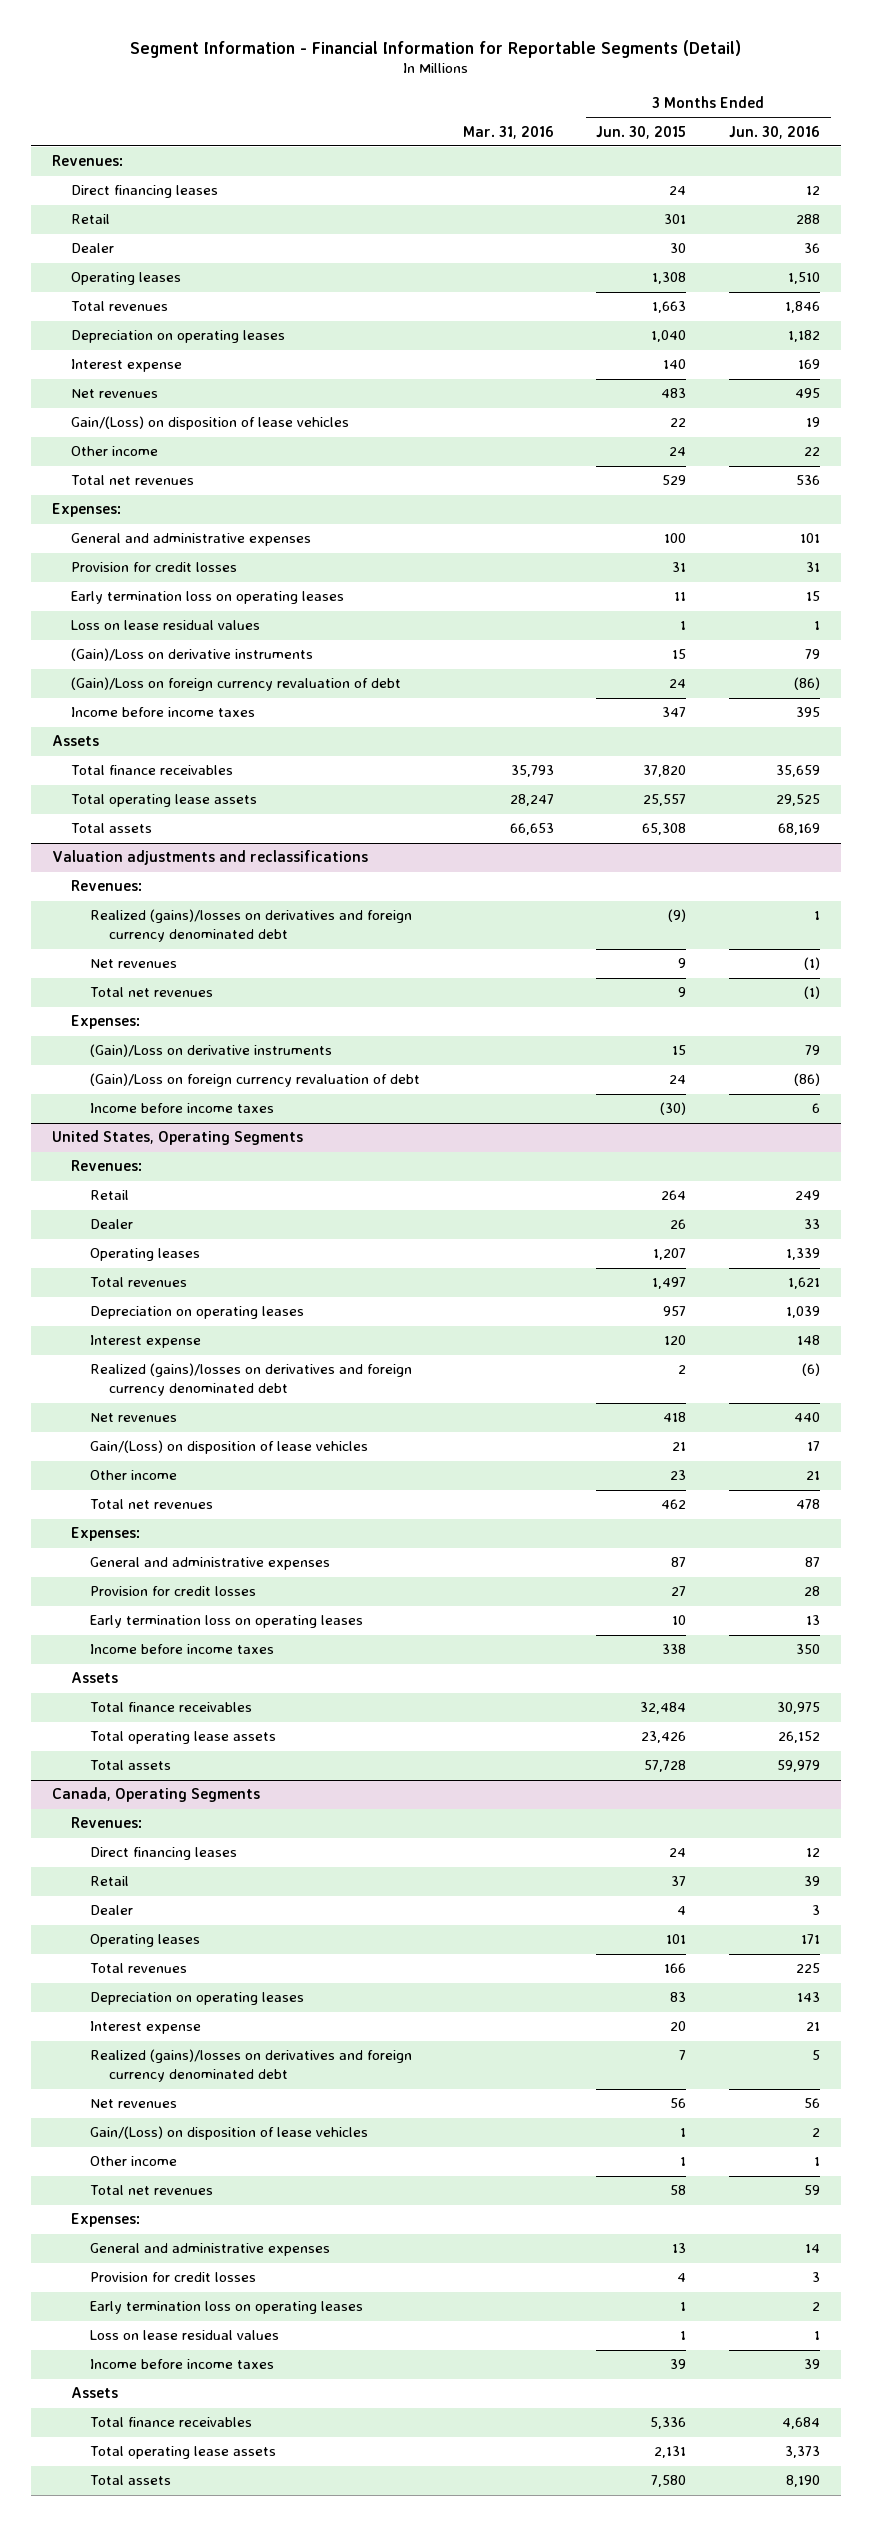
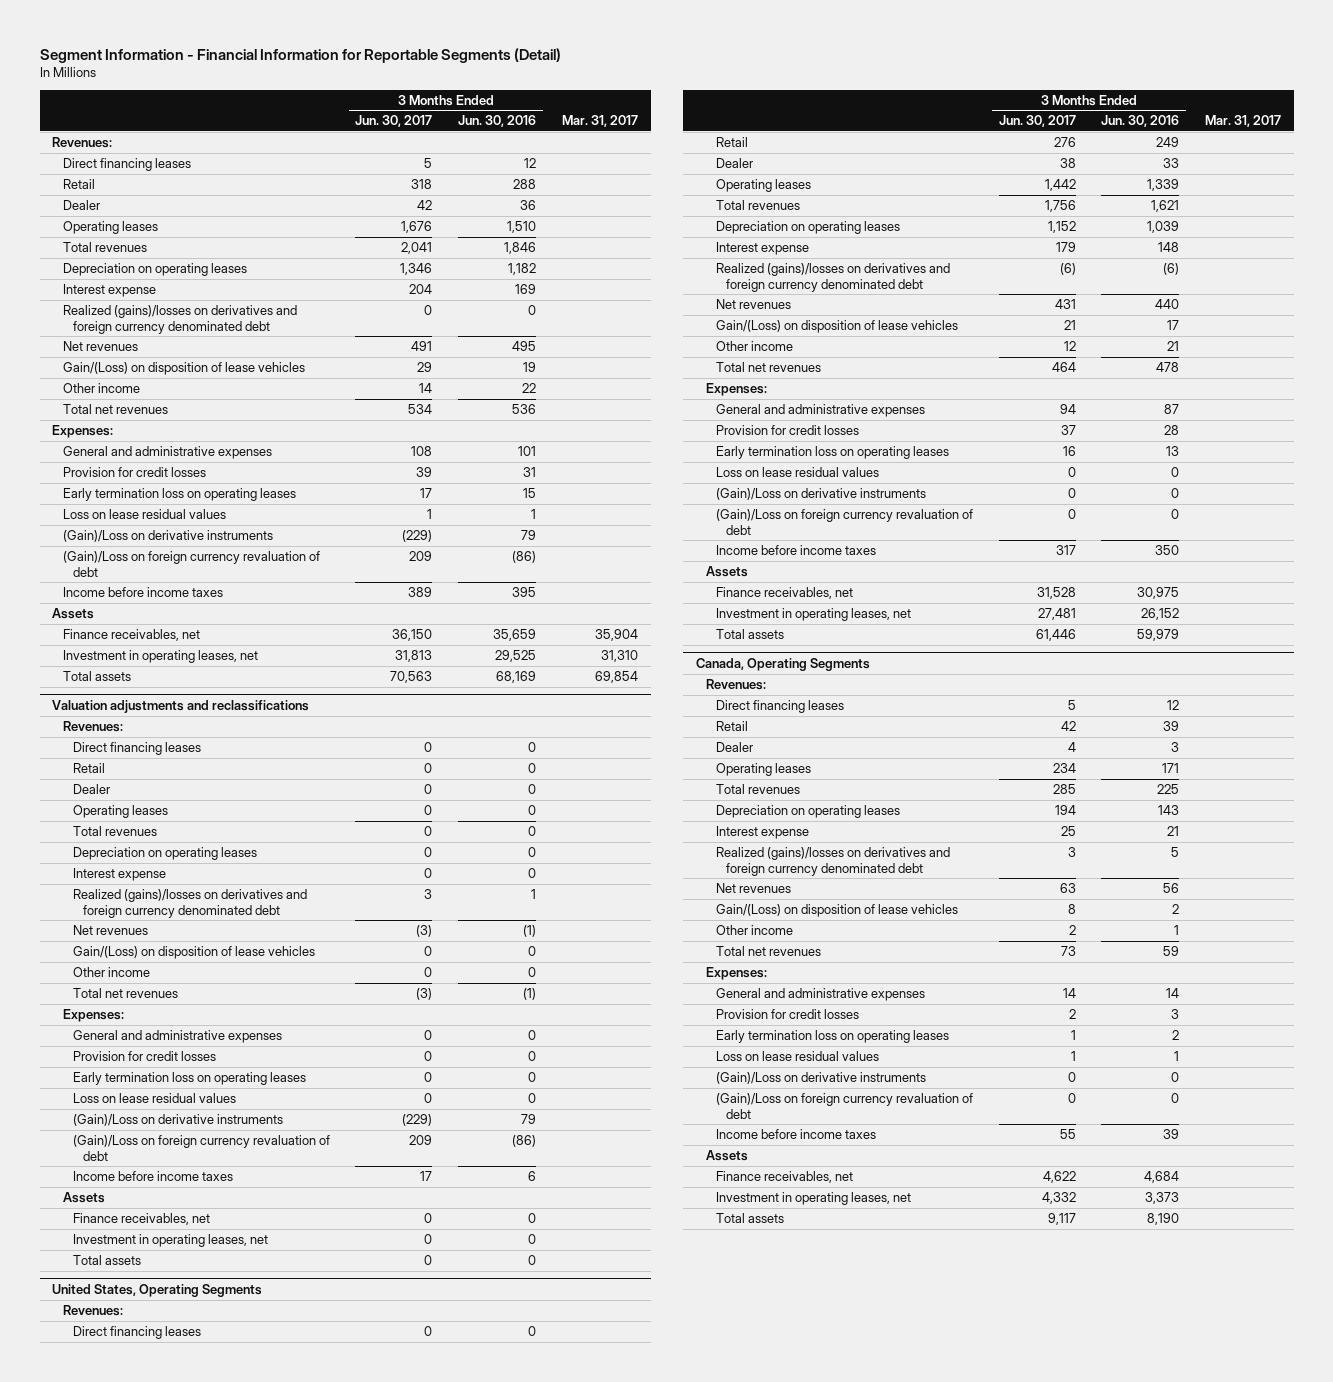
- | Mar. 31, 2016 | 3 Months Ended Jun. 30, 2015 | 3 Months Ended Jun. 30, 2016
+ | 3 Months Ended Jun. 30, 2017 | 3 Months Ended Jun. 30, 2016 | Mar. 31, 2017
+ Realized (gains)/losses on derivatives and foreign currency denominated debt | 0 | 0 |
- Total finance receivables | 35,793 | 37,820 | 35,659
- Total operating lease assets | 28,247 | 25,557 | 29,525
+ Finance receivables, net | 36,150 | 35,659 | 35,904
+ Investment in operating leases, net | 31,813 | 29,525 | 31,310
@ Valuation adjustments and reclassifications
+ Direct financing leases | 0 | 0 |
+ Retail | 0 | 0 |
+ Dealer | 0 | 0 |
+ Operating leases | 0 | 0 |
+ Total revenues | 0 | 0 |
+ Depreciation on operating leases | 0 | 0 |
+ Interest expense | 0 | 0 |
+ Gain/(Loss) on disposition of lease vehicles | 0 | 0 |
+ Other income | 0 | 0 |
+ General and administrative expenses | 0 | 0 |
+ Provision for credit losses | 0 | 0 |
+ Early termination loss on operating leases | 0 | 0 |
+ Loss on lease residual values | 0 | 0 |
+ Assets
+ Finance receivables, net | 0 | 0 |
+ Investment in operating leases, net | 0 | 0 |
+ Total assets | 0 | 0 |
@ United States, Operating Segments
+ Direct financing leases | 0 | 0 |
+ Loss on lease residual values | 0 | 0 |
+ (Gain)/Loss on derivative instruments | 0 | 0 |
+ (Gain)/Loss on foreign currency revaluation of debt | 0 | 0 |
- Total finance receivables | | 32,484 | 30,975
- Total operating lease assets | | 23,426 | 26,152
+ Finance receivables, net | 31,528 | 30,975 |
+ Investment in operating leases, net | 27,481 | 26,152 |
@ Canada, Operating Segments
+ (Gain)/Loss on derivative instruments | 0 | 0 |
+ (Gain)/Loss on foreign currency revaluation of debt | 0 | 0 |
- Total finance receivables | | 5,336 | 4,684
- Total operating lease assets | | 2,131 | 3,373
+ Finance receivables, net | 4,622 | 4,684 |
+ Investment in operating leases, net | 4,332 | 3,373 |

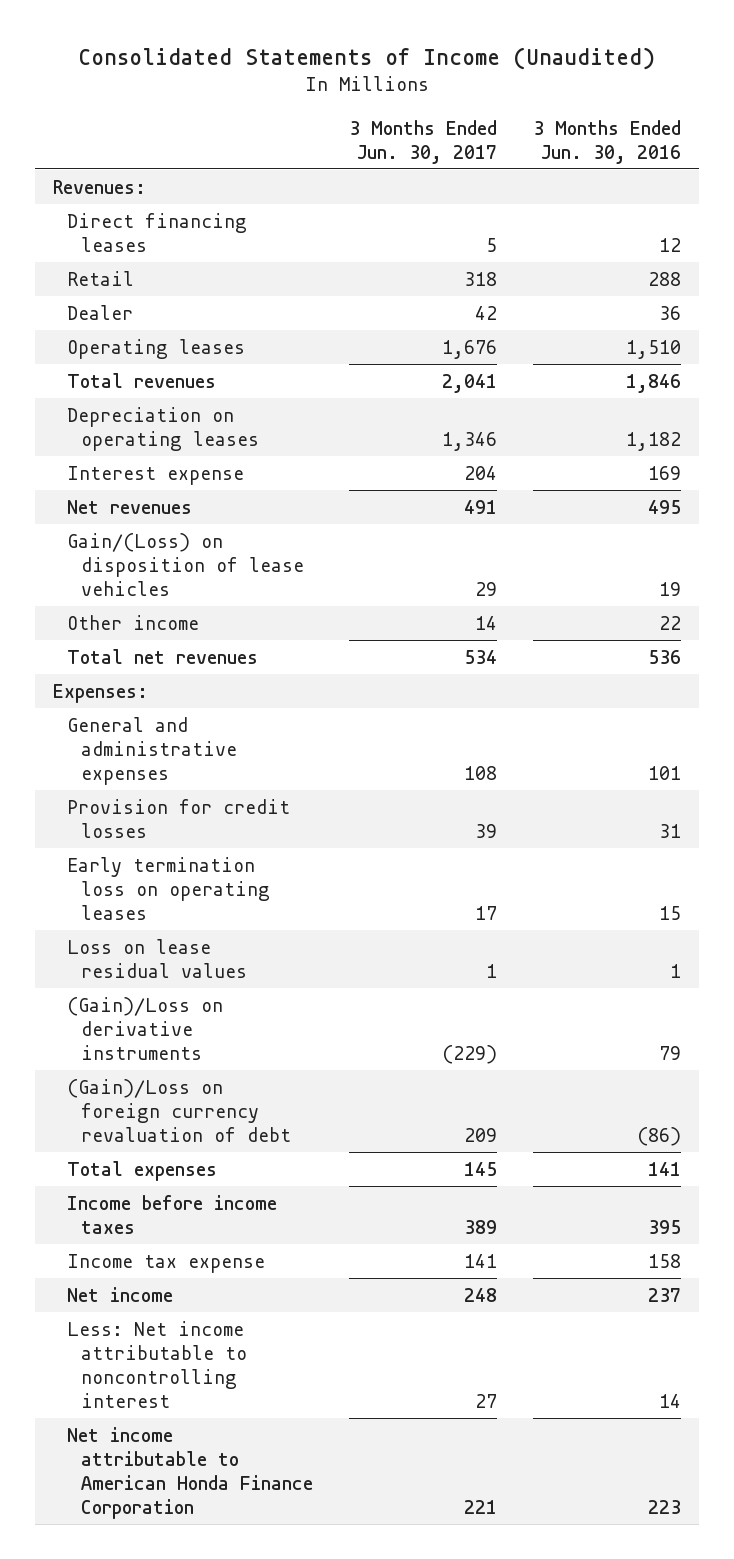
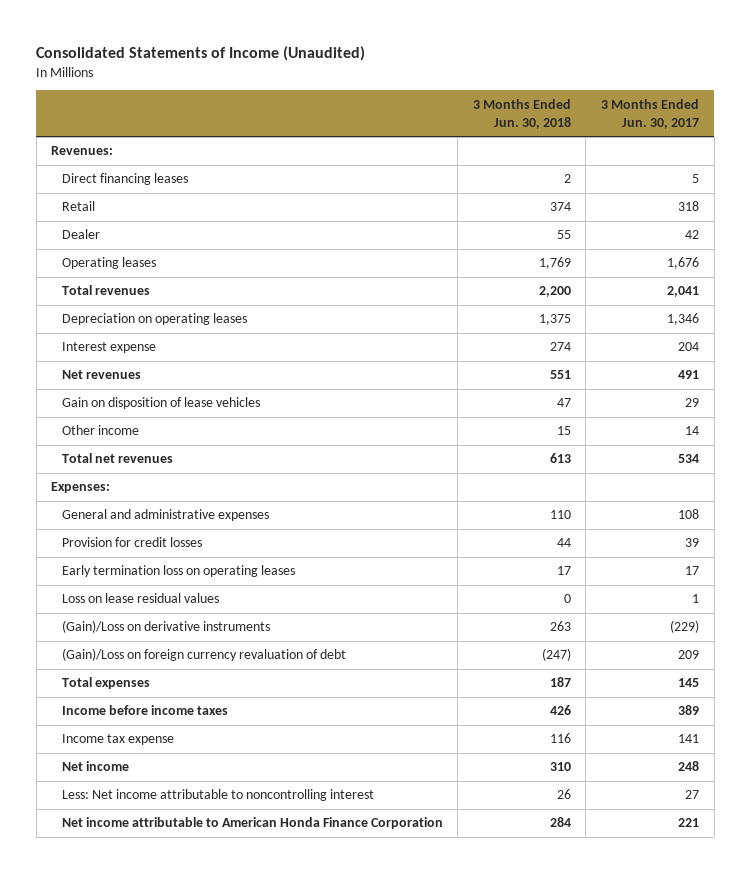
- | 3 Months Ended Jun. 30, 2017 | 3 Months Ended Jun. 30, 2016
+ | 3 Months Ended Jun. 30, 2018 | 3 Months Ended Jun. 30, 2017
- Gain/(Loss) on disposition of lease vehicles | 29 | 19
+ Gain on disposition of lease vehicles | 47 | 29

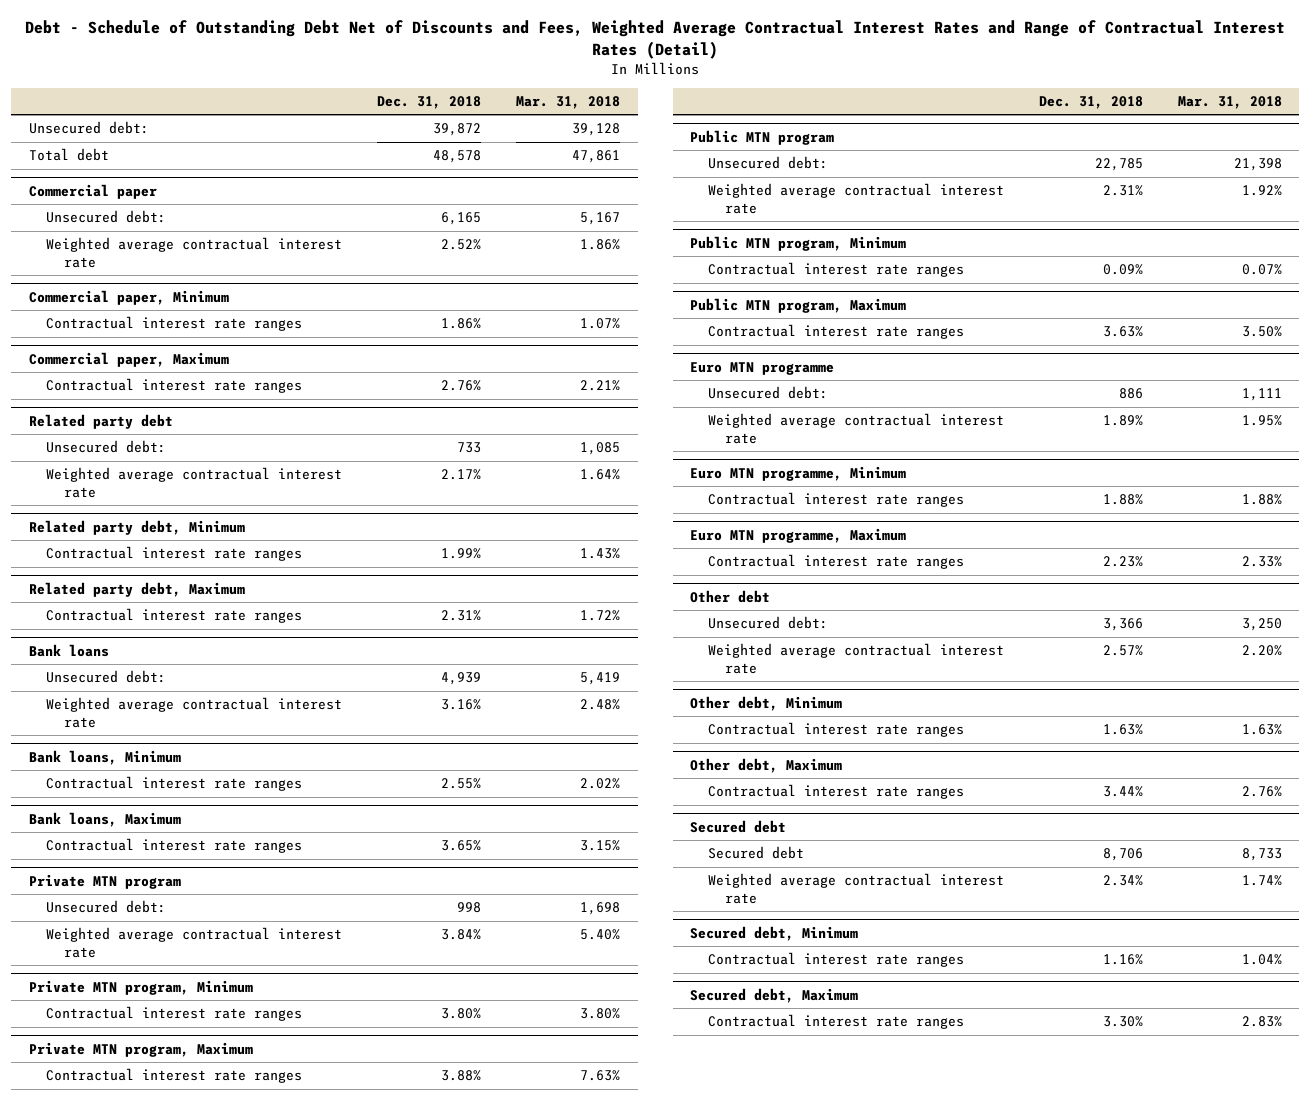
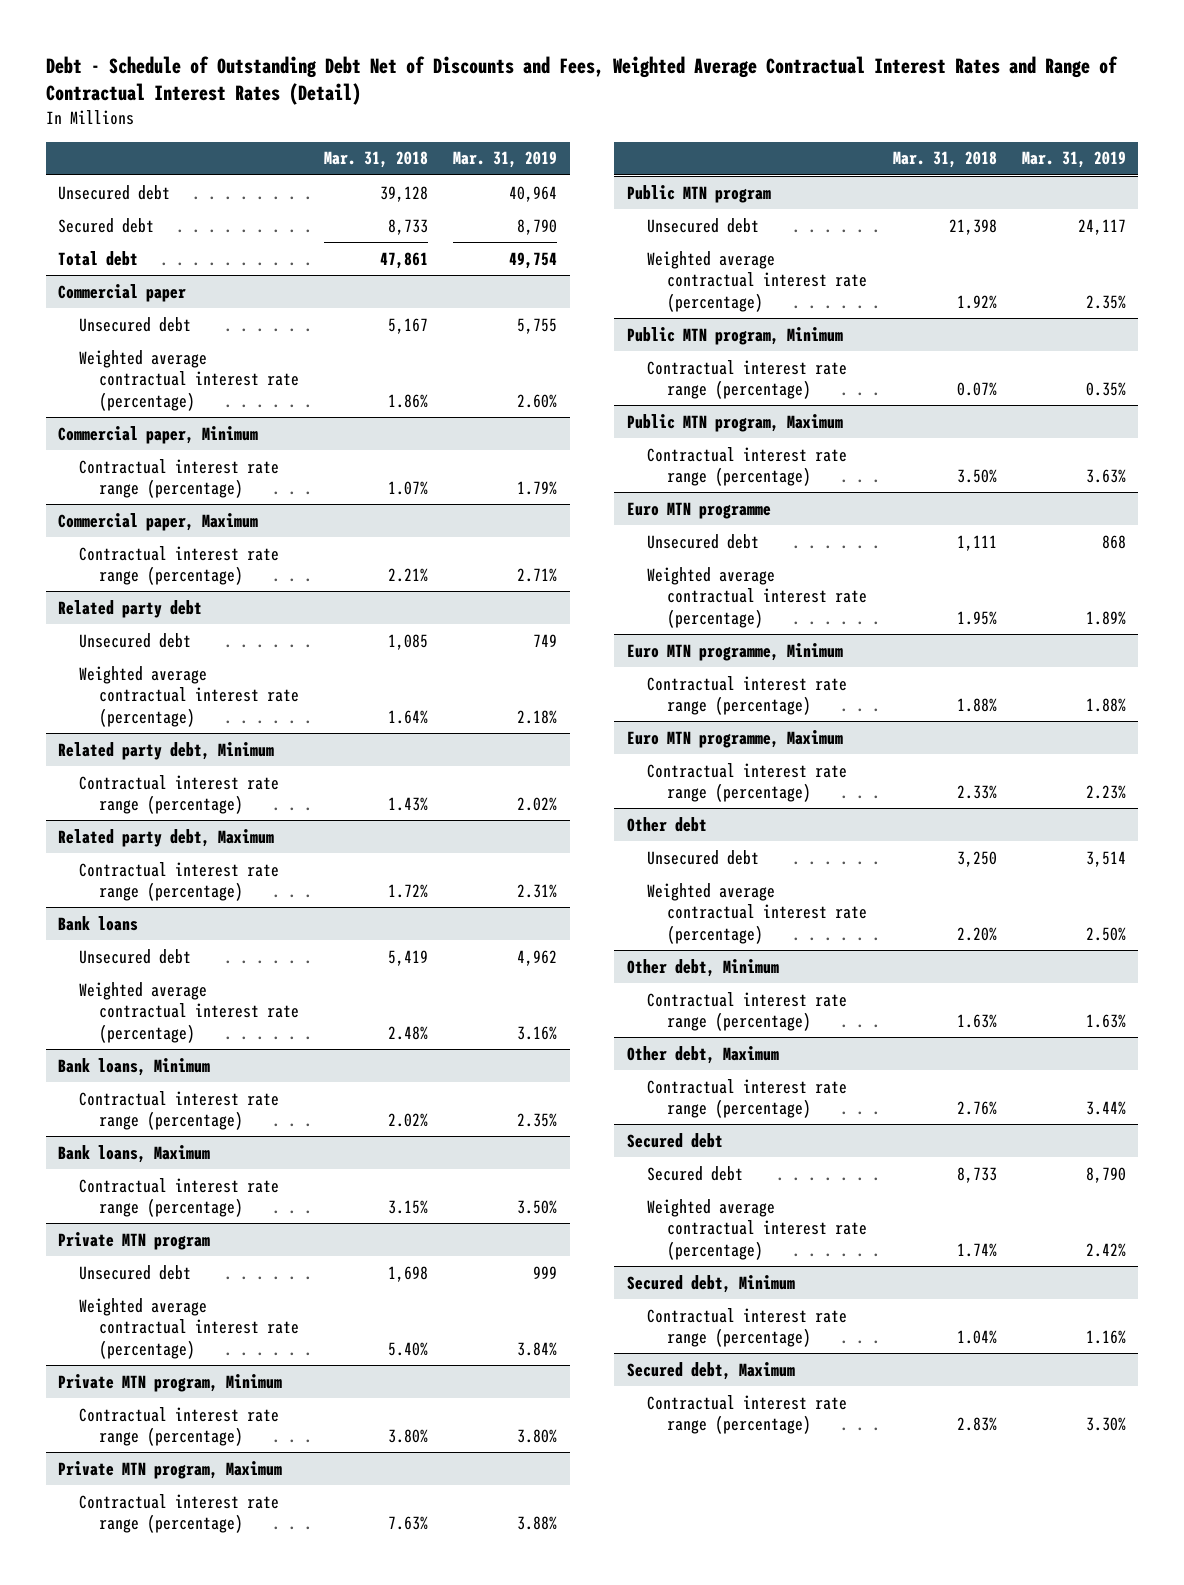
- | Dec. 31, 2018 | Mar. 31, 2018
+ | Mar. 31, 2018 | Mar. 31, 2019
- Unsecured debt: | 39,872 | 39,128
+ Unsecured debt | 39,128 | 40,964
+ Secured debt | 8,733 | 8,790
@ Commercial paper
- Unsecured debt: | 6,165 | 5,167
- Weighted average contractual interest rate | 2.52% | 1.86%
+ Unsecured debt | 5,167 | 5,755
+ Weighted average contractual interest rate (percentage) | 1.86% | 2.60%
@ Commercial paper, Minimum
- Contractual interest rate ranges | 1.86% | 1.07%
+ Contractual interest rate range (percentage) | 1.07% | 1.79%
@ Commercial paper, Maximum
- Contractual interest rate ranges | 2.76% | 2.21%
+ Contractual interest rate range (percentage) | 2.21% | 2.71%
@ Related party debt
- Unsecured debt: | 733 | 1,085
- Weighted average contractual interest rate | 2.17% | 1.64%
+ Unsecured debt | 1,085 | 749
+ Weighted average contractual interest rate (percentage) | 1.64% | 2.18%
@ Related party debt, Minimum
- Contractual interest rate ranges | 1.99% | 1.43%
+ Contractual interest rate range (percentage) | 1.43% | 2.02%
@ Related party debt, Maximum
- Contractual interest rate ranges | 2.31% | 1.72%
+ Contractual interest rate range (percentage) | 1.72% | 2.31%
@ Bank loans
- Unsecured debt: | 4,939 | 5,419
- Weighted average contractual interest rate | 3.16% | 2.48%
+ Unsecured debt | 5,419 | 4,962
+ Weighted average contractual interest rate (percentage) | 2.48% | 3.16%
@ Bank loans, Minimum
- Contractual interest rate ranges | 2.55% | 2.02%
+ Contractual interest rate range (percentage) | 2.02% | 2.35%
@ Bank loans, Maximum
- Contractual interest rate ranges | 3.65% | 3.15%
+ Contractual interest rate range (percentage) | 3.15% | 3.50%
@ Private MTN program
- Unsecured debt: | 998 | 1,698
- Weighted average contractual interest rate | 3.84% | 5.40%
+ Unsecured debt | 1,698 | 999
+ Weighted average contractual interest rate (percentage) | 5.40% | 3.84%
@ Private MTN program, Minimum
- Contractual interest rate ranges | 3.80% | 3.80%
+ Contractual interest rate range (percentage) | 3.80% | 3.80%
@ Private MTN program, Maximum
- Contractual interest rate ranges | 3.88% | 7.63%
+ Contractual interest rate range (percentage) | 7.63% | 3.88%
@ Public MTN program
- Unsecured debt: | 22,785 | 21,398
- Weighted average contractual interest rate | 2.31% | 1.92%
+ Unsecured debt | 21,398 | 24,117
+ Weighted average contractual interest rate (percentage) | 1.92% | 2.35%
@ Public MTN program, Minimum
- Contractual interest rate ranges | 0.09% | 0.07%
+ Contractual interest rate range (percentage) | 0.07% | 0.35%
@ Public MTN program, Maximum
- Contractual interest rate ranges | 3.63% | 3.50%
+ Contractual interest rate range (percentage) | 3.50% | 3.63%
@ Euro MTN programme
- Unsecured debt: | 886 | 1,111
- Weighted average contractual interest rate | 1.89% | 1.95%
+ Unsecured debt | 1,111 | 868
+ Weighted average contractual interest rate (percentage) | 1.95% | 1.89%
@ Euro MTN programme, Minimum
- Contractual interest rate ranges | 1.88% | 1.88%
+ Contractual interest rate range (percentage) | 1.88% | 1.88%
@ Euro MTN programme, Maximum
- Contractual interest rate ranges | 2.23% | 2.33%
+ Contractual interest rate range (percentage) | 2.33% | 2.23%
@ Other debt
- Unsecured debt: | 3,366 | 3,250
- Weighted average contractual interest rate | 2.57% | 2.20%
+ Unsecured debt | 3,250 | 3,514
+ Weighted average contractual interest rate (percentage) | 2.20% | 2.50%
@ Other debt, Minimum
- Contractual interest rate ranges | 1.63% | 1.63%
+ Contractual interest rate range (percentage) | 1.63% | 1.63%
@ Other debt, Maximum
- Contractual interest rate ranges | 3.44% | 2.76%
+ Contractual interest rate range (percentage) | 2.76% | 3.44%
@ Secured debt
- Weighted average contractual interest rate | 2.34% | 1.74%
+ Weighted average contractual interest rate (percentage) | 1.74% | 2.42%
@ Secured debt, Minimum
- Contractual interest rate ranges | 1.16% | 1.04%
+ Contractual interest rate range (percentage) | 1.04% | 1.16%
@ Secured debt, Maximum
- Contractual interest rate ranges | 3.30% | 2.83%
+ Contractual interest rate range (percentage) | 2.83% | 3.30%

